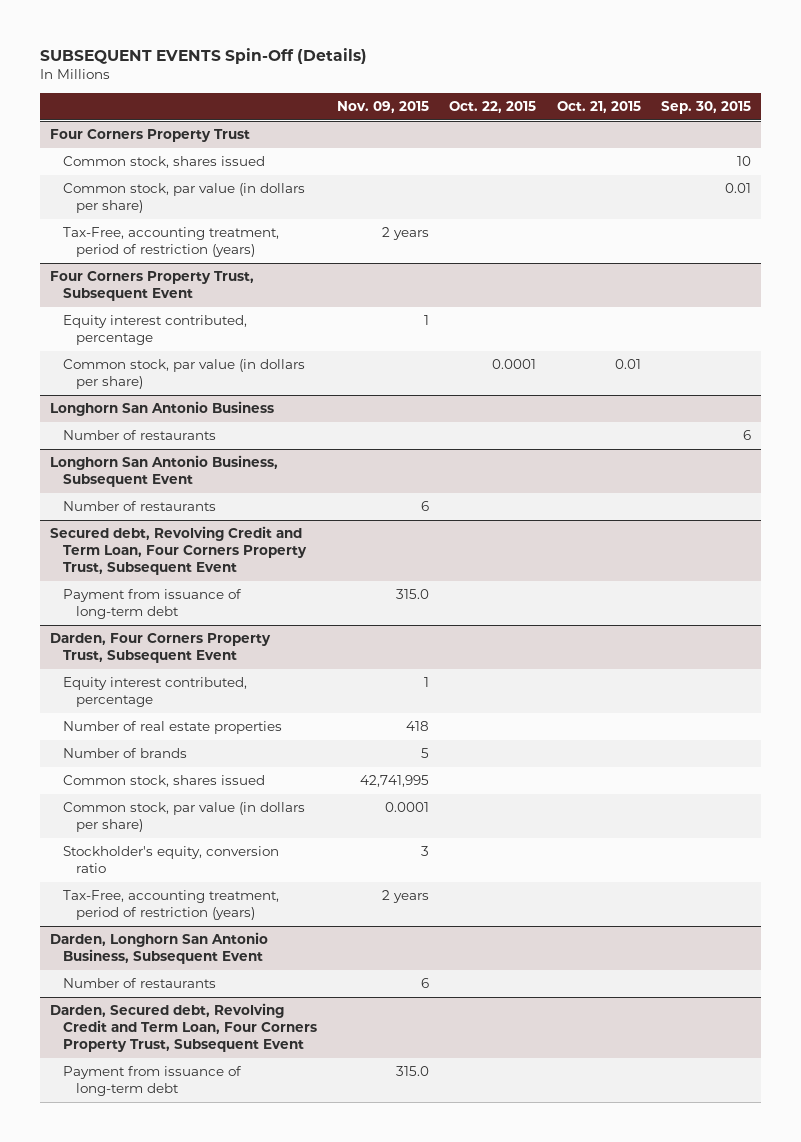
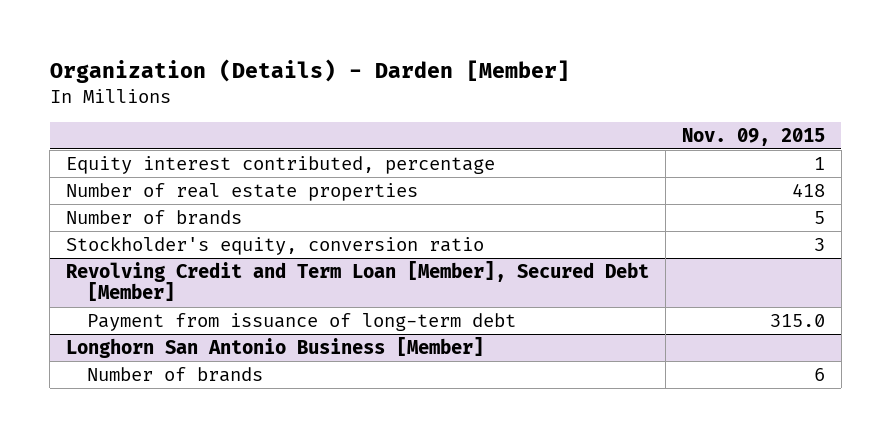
- SUBSEQUENT EVENTS Spin-Off (Details)
+ Organization (Details) - Darden [Member]
- | Nov. 09, 2015 | Oct. 22, 2015 | Oct. 21, 2015 | Sep. 30, 2015
+ | Nov. 09, 2015
- Four Corners Property Trust
- Common stock, shares issued | | | | 10
- Common stock, par value (in dollars per share) | | | | 0.01
- Tax-Free, accounting treatment, period of restriction (years) | 2 years | | |
- Four Corners Property Trust, Subsequent Event
- Common stock, par value (in dollars per share) | | 0.0001 | 0.01 |
- Longhorn San Antonio Business
- Number of restaurants | | | | 6
- Longhorn San Antonio Business, Subsequent Event
- Number of restaurants | 6 | | |
- Secured debt, Revolving Credit and Term Loan, Four Corners Property Trust, Subsequent Event
- Payment from issuance of long-term debt | 315.0 | | |
- Darden, Four Corners Property Trust, Subsequent Event
- Equity interest contributed, percentage | 1 | | |
- Common stock, shares issued | 42,741,995 | | |
- Common stock, par value (in dollars per share) | 0.0001 | | |
- Tax-Free, accounting treatment, period of restriction (years) | 2 years | | |
- Darden, Longhorn San Antonio Business, Subsequent Event
- Number of restaurants | 6 | | |
- Darden, Secured debt, Revolving Credit and Term Loan, Four Corners Property Trust, Subsequent Event
+ Revolving Credit and Term Loan [Member], Secured Debt [Member]
+ Longhorn San Antonio Business [Member]
+ Number of brands | 6

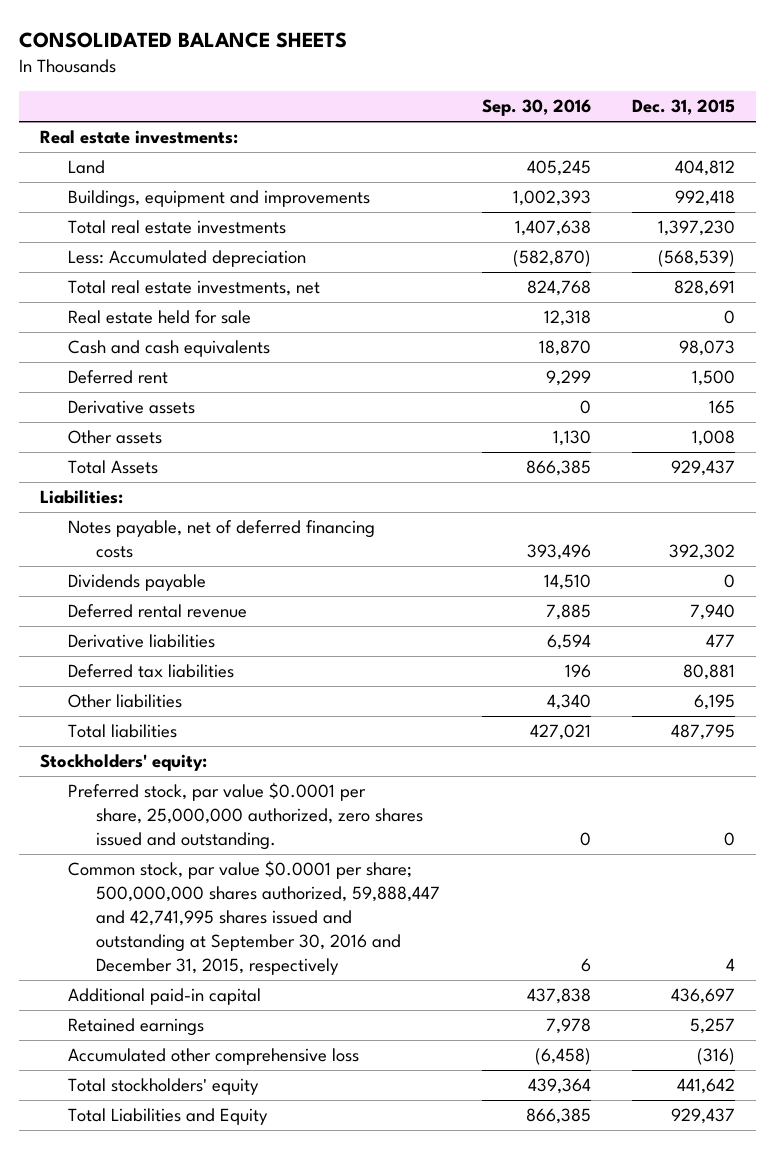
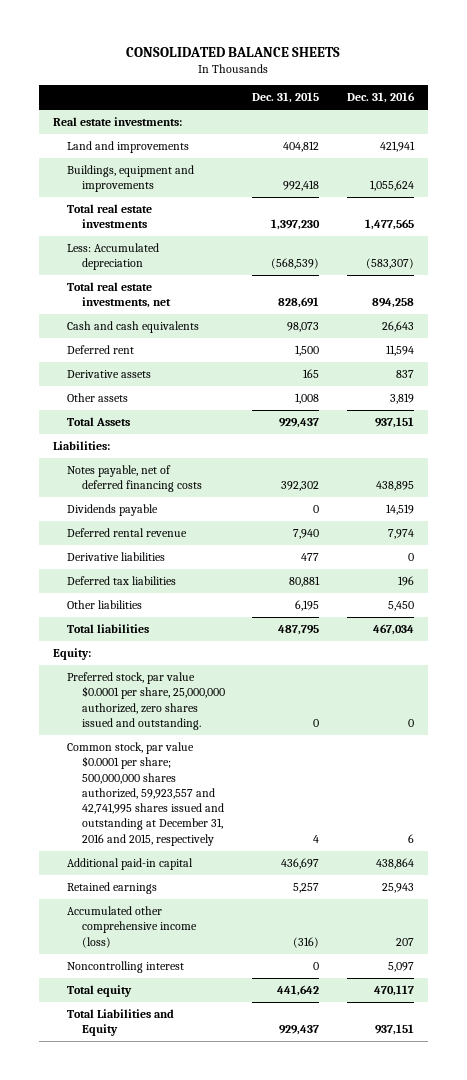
- | Sep. 30, 2016 | Dec. 31, 2015
+ | Dec. 31, 2015 | Dec. 31, 2016
- Land | 405,245 | 404,812
+ Land and improvements | 404,812 | 421,941
- Real estate held for sale | 12,318 | 0
- Stockholders' equity:
+ Equity:
- Common stock, par value $0.0001 per share; 500,000,000 shares authorized, 59,888,447 and 42,741,995 shares issued and outstanding at September 30, 2016 and December 31, 2015, respectively | 6 | 4
+ Common stock, par value $0.0001 per share; 500,000,000 shares authorized, 59,923,557 and 42,741,995 shares issued and outstanding at December 31, 2016 and 2015, respectively | 4 | 6
- Accumulated other comprehensive loss | (6,458) | (316)
- Total stockholders' equity | 439,364 | 441,642
+ Accumulated other comprehensive income (loss) | (316) | 207
+ Noncontrolling interest | 0 | 5,097
+ Total equity | 441,642 | 470,117

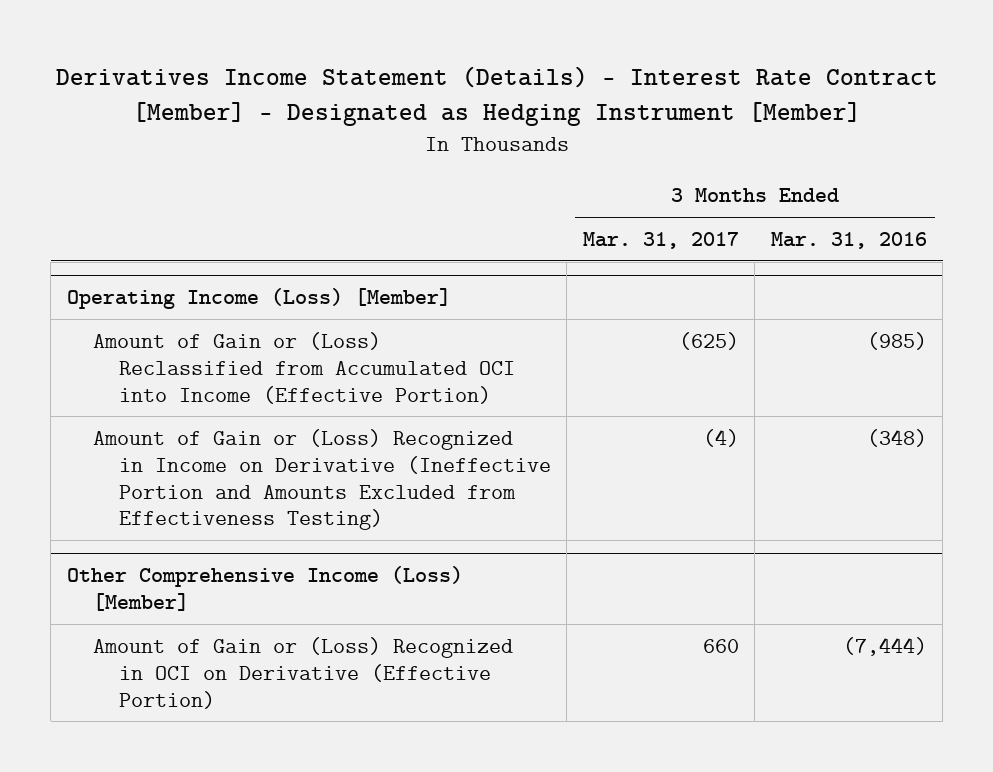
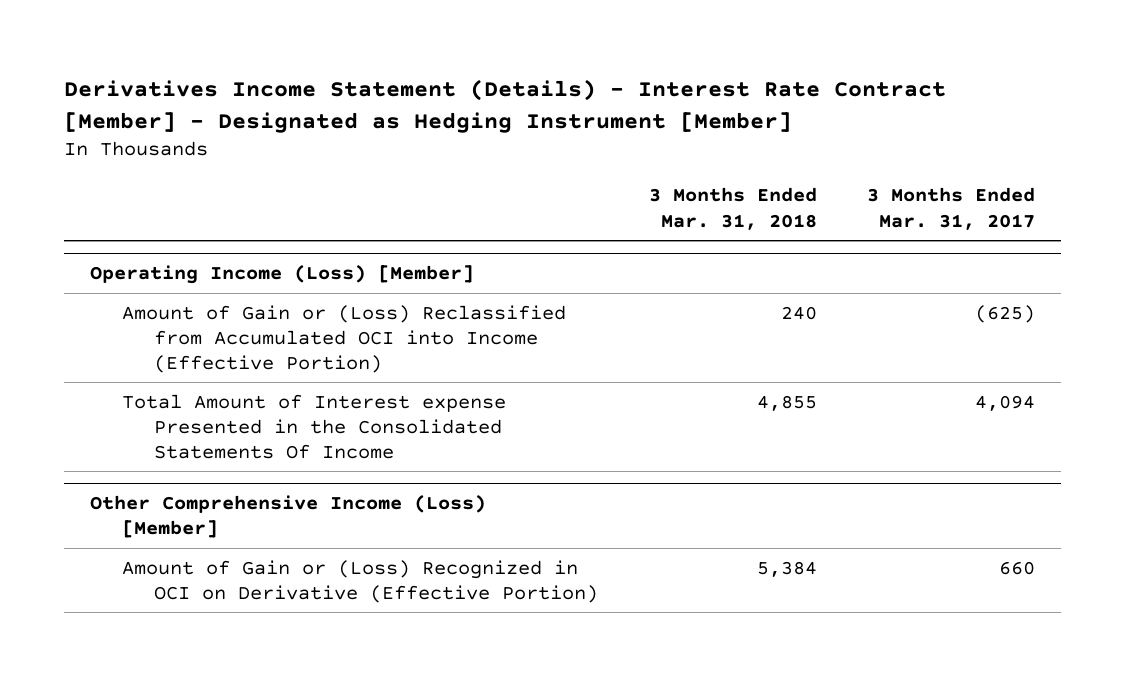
- | 3 Months Ended Mar. 31, 2017 | 3 Months Ended Mar. 31, 2016
+ | 3 Months Ended Mar. 31, 2018 | 3 Months Ended Mar. 31, 2017
@ Operating Income (Loss) [Member]
- Amount of Gain or (Loss) Recognized in Income on Derivative (Ineffective Portion and Amounts Excluded from Effectiveness Testing) | (4) | (348)
+ Total Amount of Interest expense Presented in the Consolidated Statements Of Income | 4,855 | 4,094

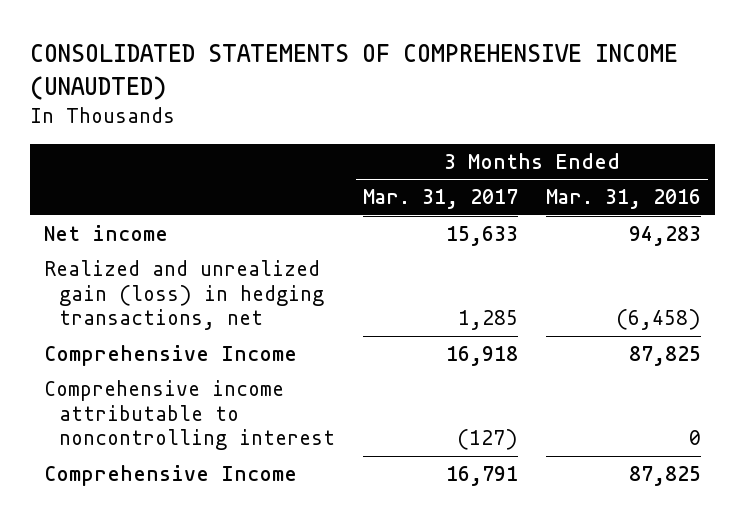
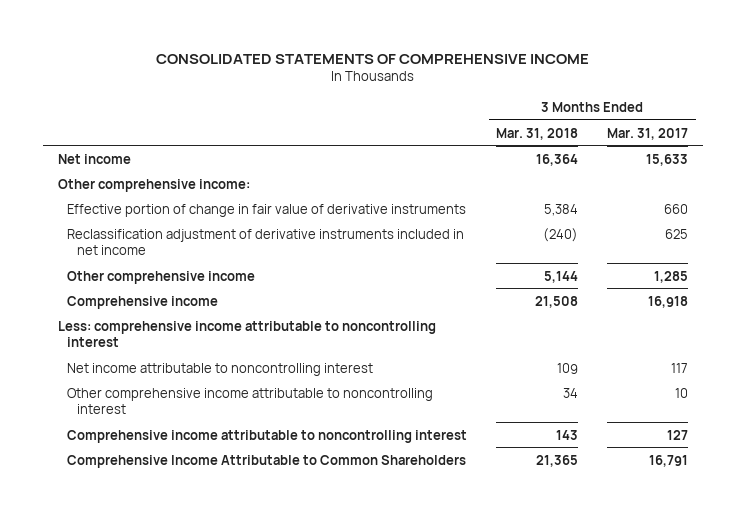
- CONSOLIDATED STATEMENTS OF COMPREHENSIVE INCOME (UNAUDTED)
+ CONSOLIDATED STATEMENTS OF COMPREHENSIVE INCOME
- | 3 Months Ended Mar. 31, 2017 | 3 Months Ended Mar. 31, 2016
+ | 3 Months Ended Mar. 31, 2018 | 3 Months Ended Mar. 31, 2017
- Realized and unrealized gain (loss) in hedging transactions, net | 1,285 | (6,458)
- Comprehensive Income | 16,918 | 87,825
- Comprehensive income attributable to noncontrolling interest | (127) | 0
- Comprehensive Income | 16,791 | 87,825
+ Other comprehensive income:
+ Effective portion of change in fair value of derivative instruments | 5,384 | 660
+ Reclassification adjustment of derivative instruments included in net income | (240) | 625
+ Other comprehensive income | 5,144 | 1,285
+ Comprehensive income | 21,508 | 16,918
+ Less: comprehensive income attributable to noncontrolling interest
+ Net income attributable to noncontrolling interest | 109 | 117
+ Other comprehensive income attributable to noncontrolling interest | 34 | 10
+ Comprehensive income attributable to noncontrolling interest | 143 | 127
+ Comprehensive Income Attributable to Common Shareholders | 21,365 | 16,791

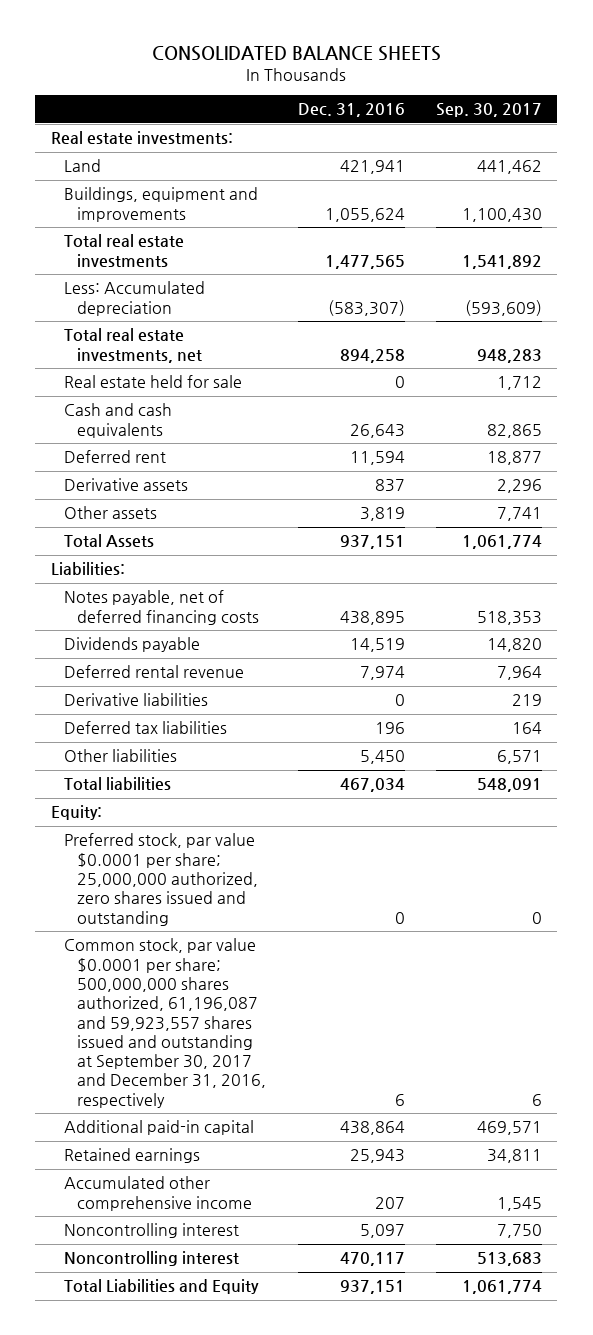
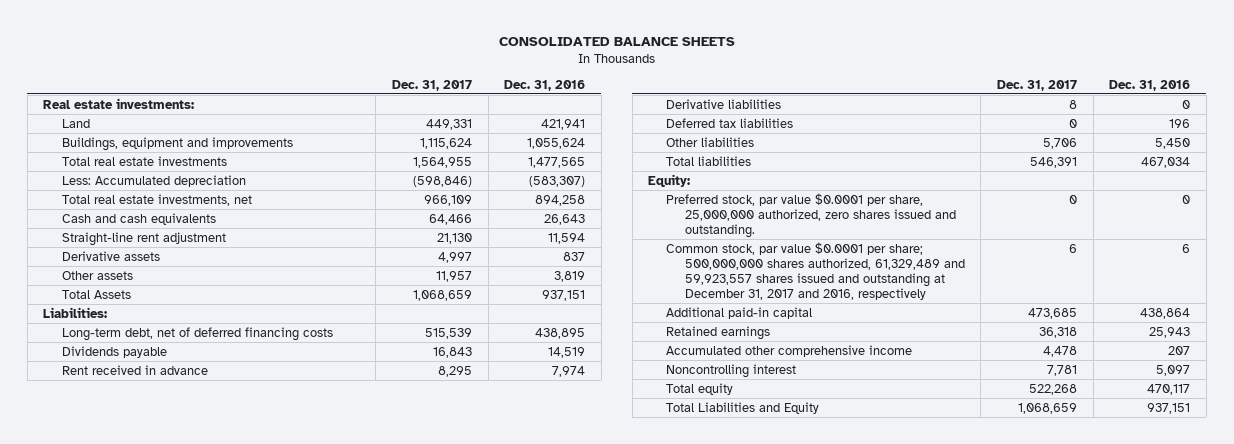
- | Dec. 31, 2016 | Sep. 30, 2017
+ | Dec. 31, 2017 | Dec. 31, 2016
- Real estate held for sale | 0 | 1,712
- Deferred rent | 11,594 | 18,877
+ Straight-line rent adjustment | 21,130 | 11,594
- Notes payable, net of deferred financing costs | 438,895 | 518,353
+ Long-term debt, net of deferred financing costs | 515,539 | 438,895
- Deferred rental revenue | 7,974 | 7,964
+ Rent received in advance | 8,295 | 7,974
- Preferred stock, par value $0.0001 per share; 25,000,000 authorized, zero shares issued and outstanding | 0 | 0
- Common stock, par value $0.0001 per share; 500,000,000 shares authorized, 61,196,087 and 59,923,557 shares issued and outstanding at September 30, 2017 and December 31, 2016, respectively | 6 | 6
+ Preferred stock, par value $0.0001 per share, 25,000,000 authorized, zero shares issued and outstanding. | 0 | 0
+ Common stock, par value $0.0001 per share; 500,000,000 shares authorized, 61,329,489 and 59,923,557 shares issued and outstanding at December 31, 2017 and 2016, respectively | 6 | 6
- Noncontrolling interest | 470,117 | 513,683
+ Total equity | 522,268 | 470,117

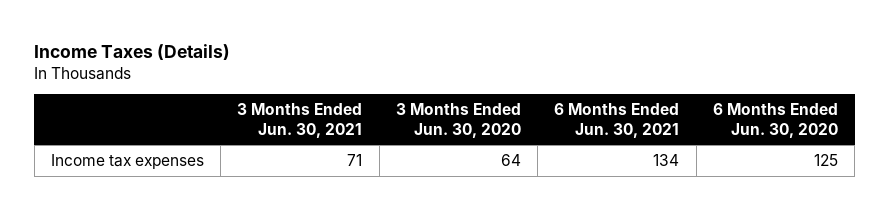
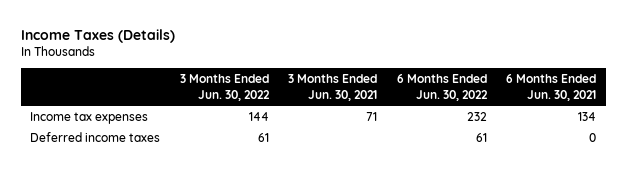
- | 3 Months Ended Jun. 30, 2021 | 3 Months Ended Jun. 30, 2020 | 6 Months Ended Jun. 30, 2021 | 6 Months Ended Jun. 30, 2020
+ | 3 Months Ended Jun. 30, 2022 | 3 Months Ended Jun. 30, 2021 | 6 Months Ended Jun. 30, 2022 | 6 Months Ended Jun. 30, 2021
+ Deferred income taxes | 61 | | 61 | 0

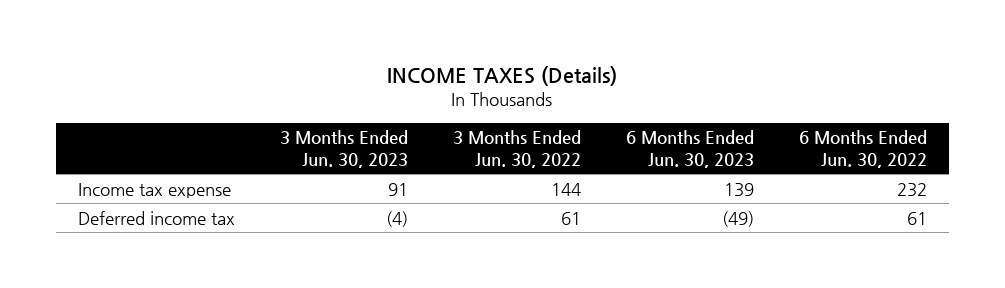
- Income Taxes (Details)
+ INCOME TAXES (Details)
- | 3 Months Ended Jun. 30, 2022 | 3 Months Ended Jun. 30, 2021 | 6 Months Ended Jun. 30, 2022 | 6 Months Ended Jun. 30, 2021
+ | 3 Months Ended Jun. 30, 2023 | 3 Months Ended Jun. 30, 2022 | 6 Months Ended Jun. 30, 2023 | 6 Months Ended Jun. 30, 2022
- Income tax expenses | 144 | 71 | 232 | 134
- Deferred income taxes | 61 | | 61 | 0
+ Income tax expense | 91 | 144 | 139 | 232
+ Deferred income tax | (4) | 61 | (49) | 61

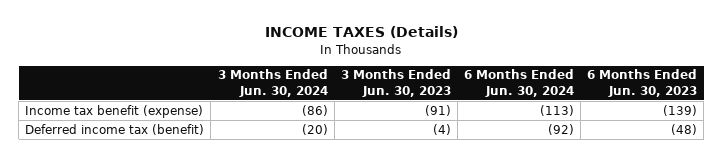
- | 3 Months Ended Jun. 30, 2023 | 3 Months Ended Jun. 30, 2022 | 6 Months Ended Jun. 30, 2023 | 6 Months Ended Jun. 30, 2022
+ | 3 Months Ended Jun. 30, 2024 | 3 Months Ended Jun. 30, 2023 | 6 Months Ended Jun. 30, 2024 | 6 Months Ended Jun. 30, 2023
- Income tax expense | 91 | 144 | 139 | 232
- Deferred income tax | (4) | 61 | (49) | 61
+ Income tax benefit (expense) | (86) | (91) | (113) | (139)
+ Deferred income tax (benefit) | (20) | (4) | (92) | (48)

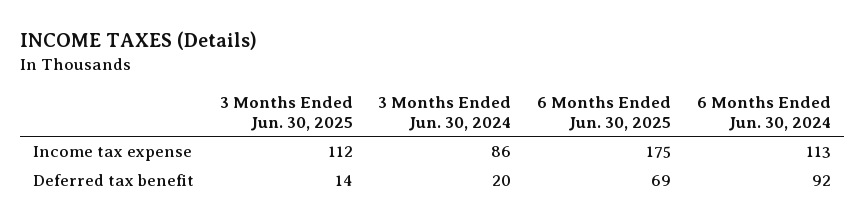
- | 3 Months Ended Jun. 30, 2024 | 3 Months Ended Jun. 30, 2023 | 6 Months Ended Jun. 30, 2024 | 6 Months Ended Jun. 30, 2023
+ | 3 Months Ended Jun. 30, 2025 | 3 Months Ended Jun. 30, 2024 | 6 Months Ended Jun. 30, 2025 | 6 Months Ended Jun. 30, 2024
- Income tax benefit (expense) | (86) | (91) | (113) | (139)
- Deferred income tax (benefit) | (20) | (4) | (92) | (48)
+ Income tax expense | 112 | 86 | 175 | 113
+ Deferred tax benefit | 14 | 20 | 69 | 92

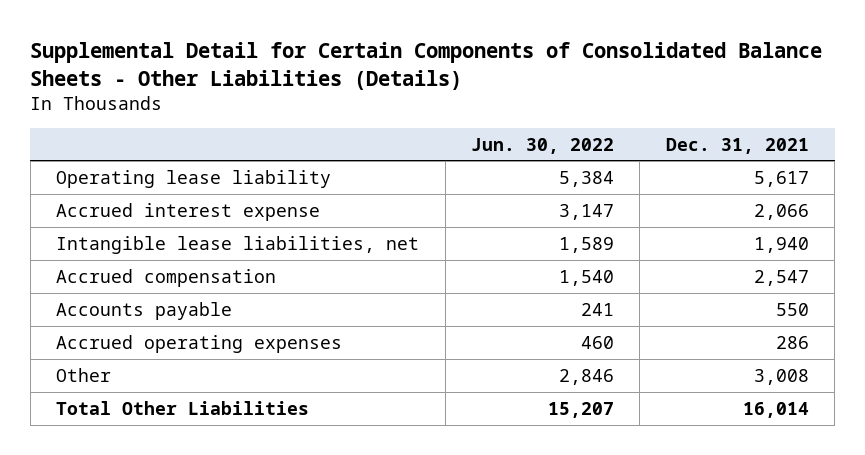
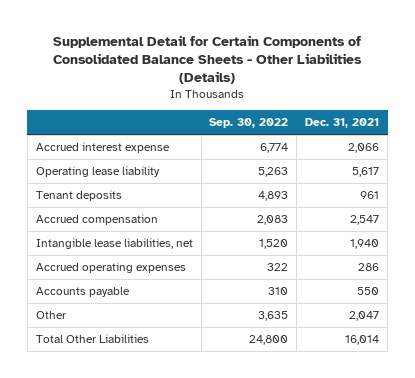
- | Jun. 30, 2022 | Dec. 31, 2021
+ | Sep. 30, 2022 | Dec. 31, 2021
moved down: Operating lease liability | 5,263 | 5,617
+ Tenant deposits | 4,893 | 961
moved down: Intangible lease liabilities, net | 1,520 | 1,940
- Other | 2,846 | 3,008
moved down: Accounts payable | 310 | 550
+ Other | 3,635 | 2,047

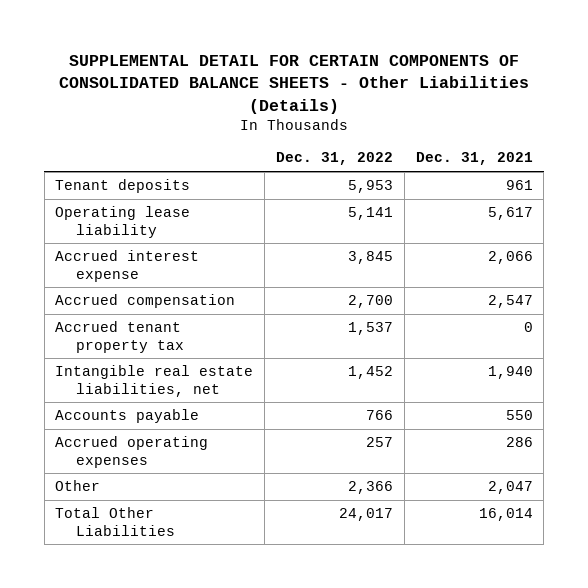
- Supplemental Detail for Certain Components of Consolidated Balance Sheets - Other Liabilities (Details)
+ SUPPLEMENTAL DETAIL FOR CERTAIN COMPONENTS OF CONSOLIDATED BALANCE SHEETS - Other Liabilities (Details)
- | Sep. 30, 2022 | Dec. 31, 2021
+ | Dec. 31, 2022 | Dec. 31, 2021
moved down: Operating lease liability | 5,141 | 5,617
moved down: Accrued interest expense | 3,845 | 2,066
- Intangible lease liabilities, net | 1,520 | 1,940
+ Accrued tenant property tax | 1,537 | 0
+ Intangible real estate liabilities, net | 1,452 | 1,940
moved down: Accrued operating expenses | 257 | 286

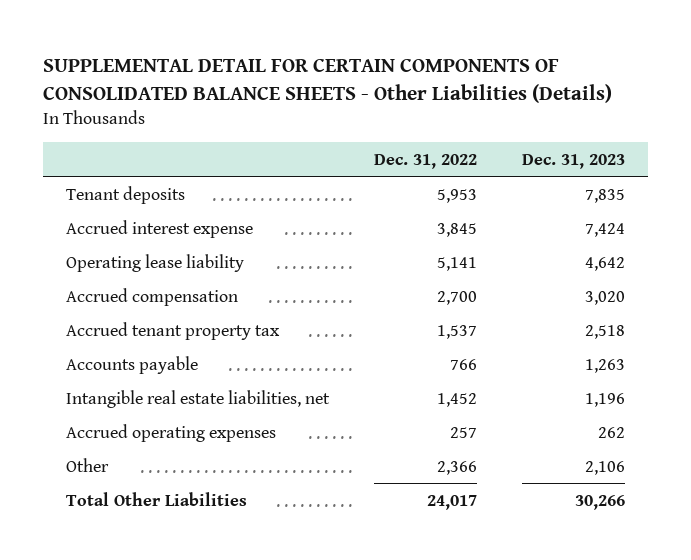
- | Dec. 31, 2022 | Dec. 31, 2021
+ | Dec. 31, 2022 | Dec. 31, 2023
moved down: Operating lease liability | 5,141 | 4,642
moved down: Intangible real estate liabilities, net | 1,452 | 1,196

